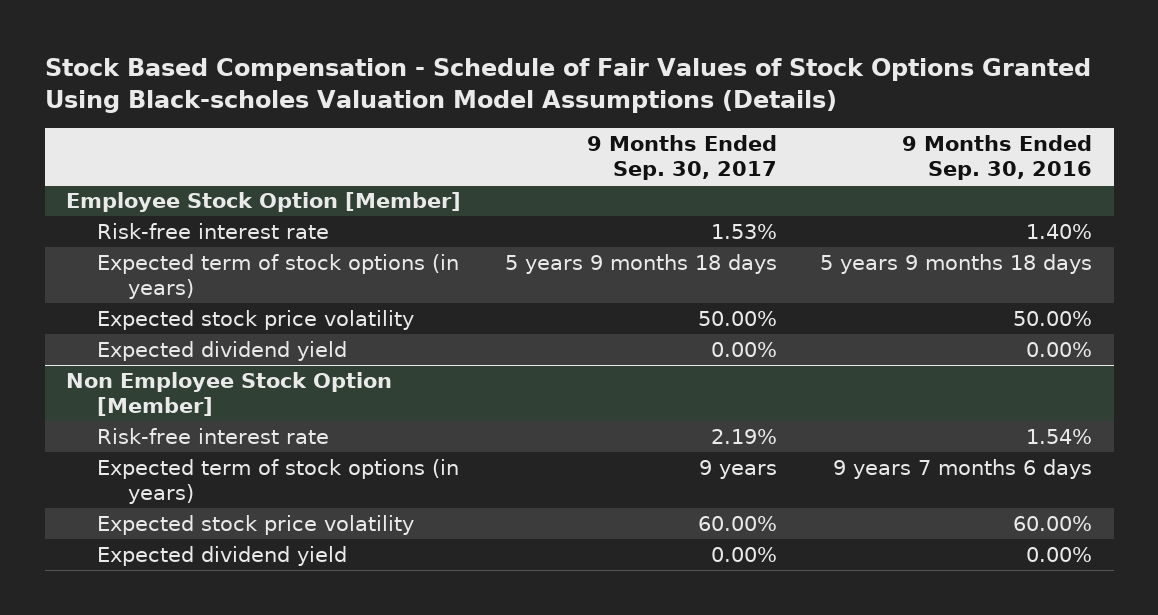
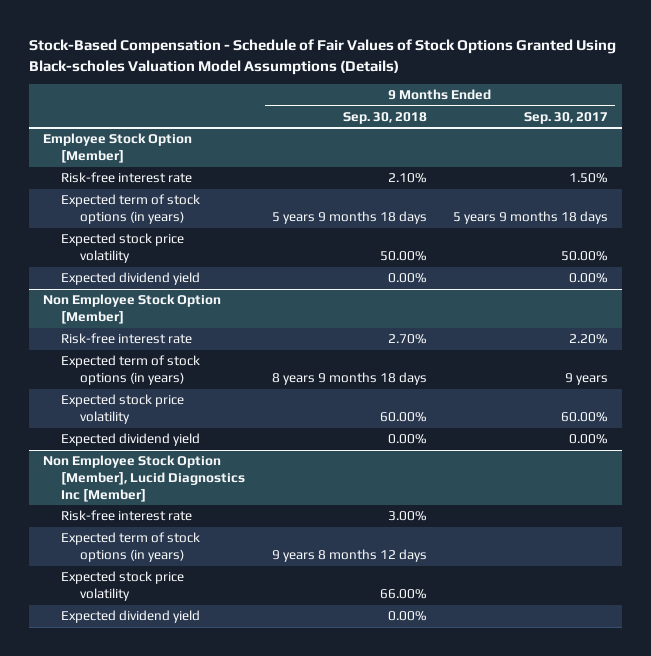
- Stock Based Compensation - Schedule of Fair Values of Stock Options Granted Using Black-scholes Valuation Model Assumptions (Details)
+ Stock-Based Compensation - Schedule of Fair Values of Stock Options Granted Using Black-scholes Valuation Model Assumptions (Details)
- | 9 Months Ended Sep. 30, 2017 | 9 Months Ended Sep. 30, 2016
+ | 9 Months Ended Sep. 30, 2018 | 9 Months Ended Sep. 30, 2017
@ Employee Stock Option [Member]
- Risk-free interest rate | 1.53% | 1.40%
+ Risk-free interest rate | 2.10% | 1.50%
@ Non Employee Stock Option [Member]
- Risk-free interest rate | 2.19% | 1.54%
+ Risk-free interest rate | 2.70% | 2.20%
+ Non Employee Stock Option [Member], Lucid Diagnostics Inc [Member]
+ Risk-free interest rate | 3.00% |
+ Expected term of stock options (in years) | 9 years 8 months 12 days |
+ Expected stock price volatility | 66.00% |
+ Expected dividend yield | 0.00% |

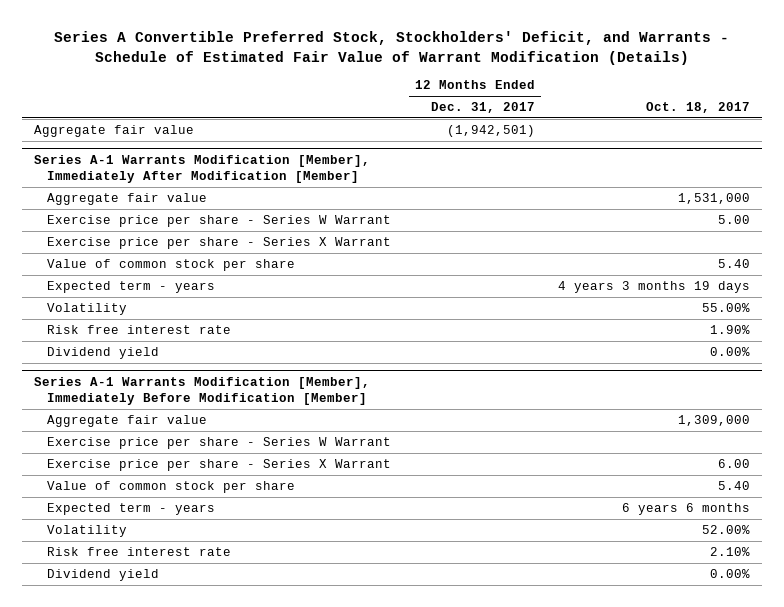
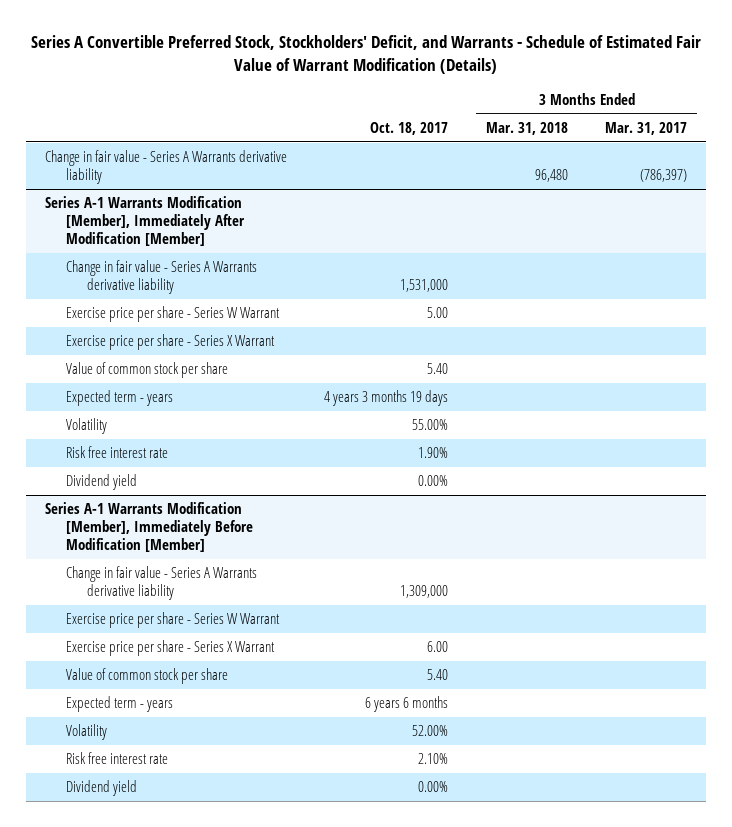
- | 12 Months Ended Dec. 31, 2017 | Oct. 18, 2017
+ | Oct. 18, 2017 | 3 Months Ended Mar. 31, 2018 | 3 Months Ended Mar. 31, 2017
- Aggregate fair value | (1,942,501) |
+ Change in fair value - Series A Warrants derivative liability | | 96,480 | (786,397)
@ Series A-1 Warrants Modification [Member], Immediately After Modification [Member]
- Aggregate fair value | | 1,531,000
+ Change in fair value - Series A Warrants derivative liability | 1,531,000 | |
@ Series A-1 Warrants Modification [Member], Immediately Before Modification [Member]
- Aggregate fair value | | 1,309,000
+ Change in fair value - Series A Warrants derivative liability | 1,309,000 | |

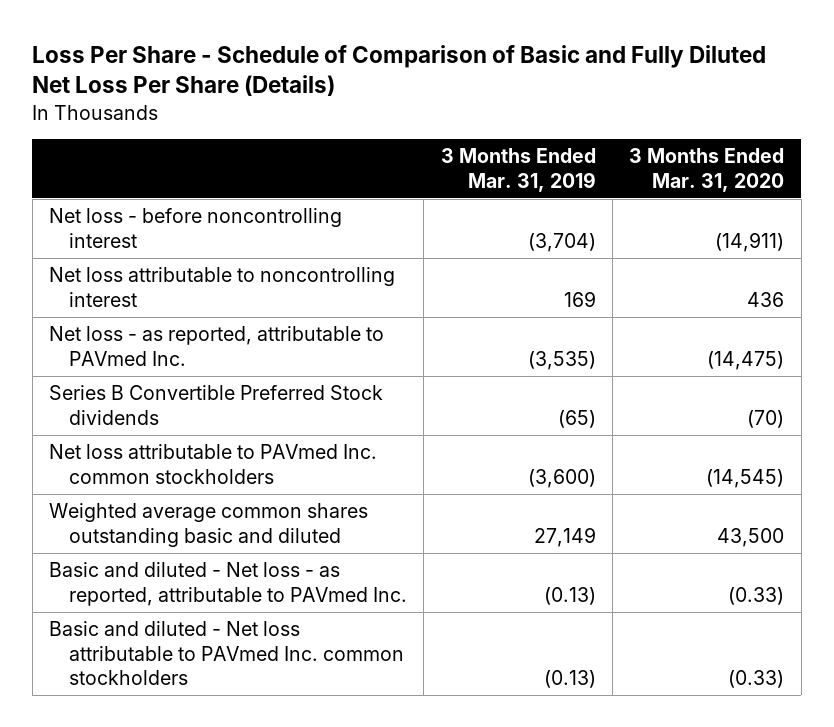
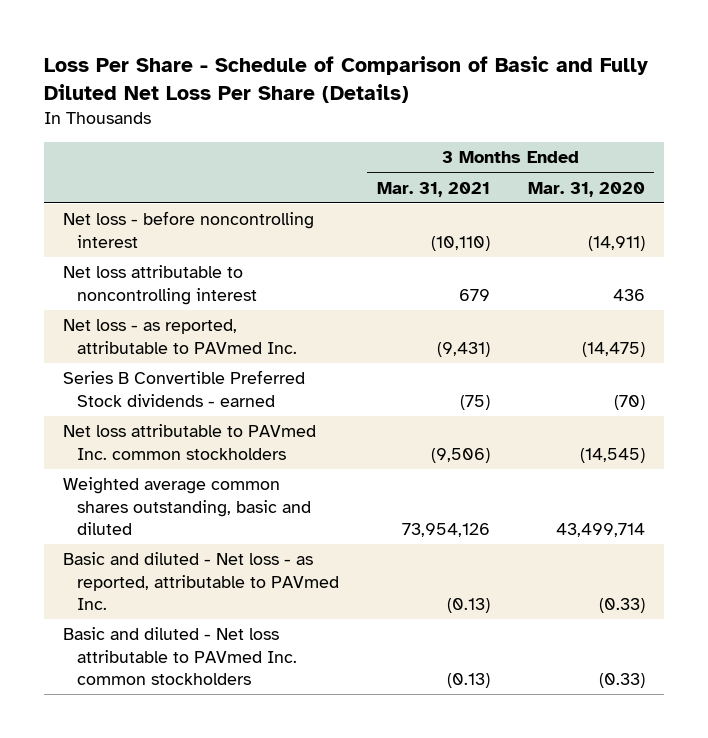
- | 3 Months Ended Mar. 31, 2019 | 3 Months Ended Mar. 31, 2020
+ | 3 Months Ended Mar. 31, 2021 | 3 Months Ended Mar. 31, 2020
- Series B Convertible Preferred Stock dividends | (65) | (70)
+ Series B Convertible Preferred Stock dividends - earned | (75) | (70)
- Weighted average common shares outstanding basic and diluted | 27,149 | 43,500
+ Weighted average common shares outstanding, basic and diluted | 73,954,126 | 43,499,714

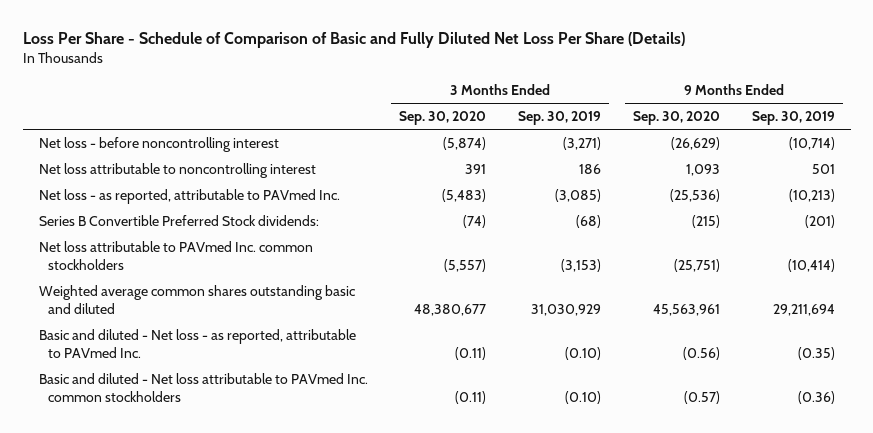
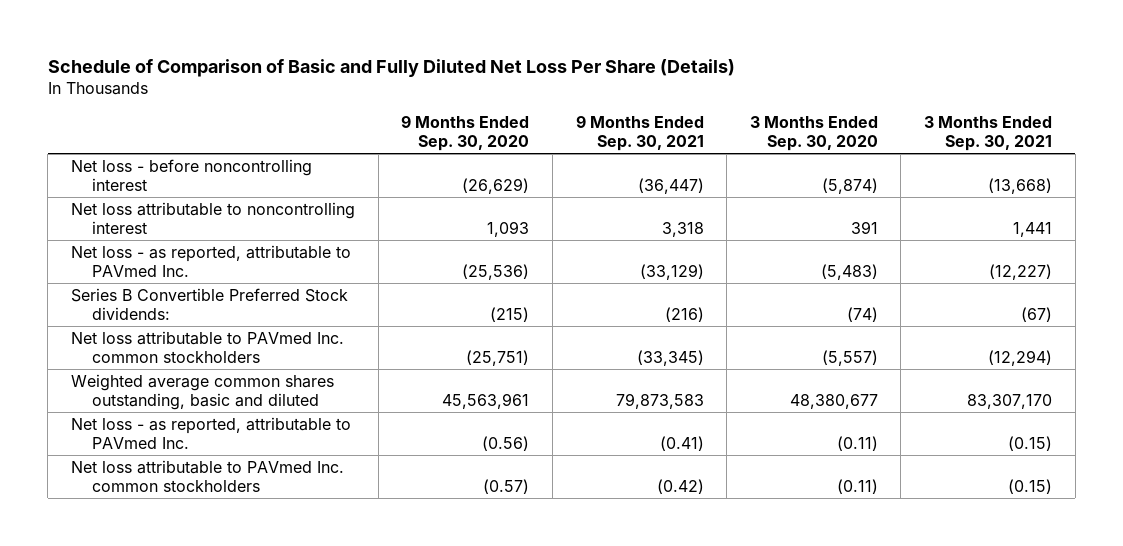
- Loss Per Share - Schedule of Comparison of Basic and Fully Diluted Net Loss Per Share (Details)
+ Schedule of Comparison of Basic and Fully Diluted Net Loss Per Share (Details)
- | 3 Months Ended Sep. 30, 2020 | 3 Months Ended Sep. 30, 2019 | 9 Months Ended Sep. 30, 2020 | 9 Months Ended Sep. 30, 2019
+ | 9 Months Ended Sep. 30, 2020 | 9 Months Ended Sep. 30, 2021 | 3 Months Ended Sep. 30, 2020 | 3 Months Ended Sep. 30, 2021
- Weighted average common shares outstanding basic and diluted | 48,380,677 | 31,030,929 | 45,563,961 | 29,211,694
- Basic and diluted - Net loss - as reported, attributable to PAVmed Inc. | (0.11) | (0.10) | (0.56) | (0.35)
- Basic and diluted - Net loss attributable to PAVmed Inc. common stockholders | (0.11) | (0.10) | (0.57) | (0.36)
+ Weighted average common shares outstanding, basic and diluted | 45,563,961 | 79,873,583 | 48,380,677 | 83,307,170
+ Net loss - as reported, attributable to PAVmed Inc. | (0.56) | (0.41) | (0.11) | (0.15)
+ Net loss attributable to PAVmed Inc. common stockholders | (0.57) | (0.42) | (0.11) | (0.15)

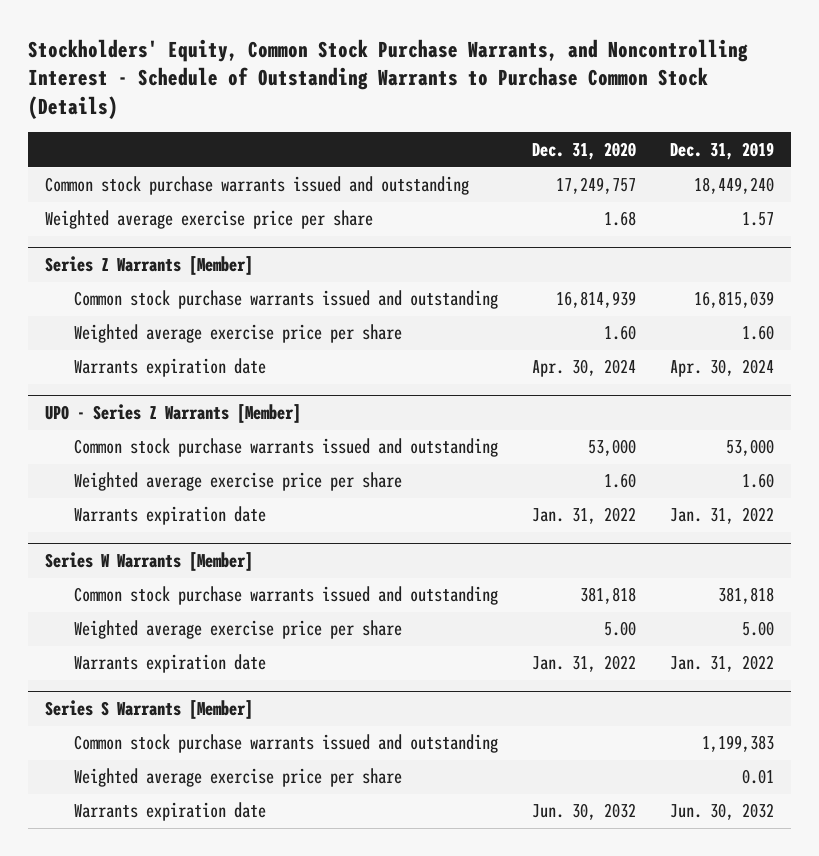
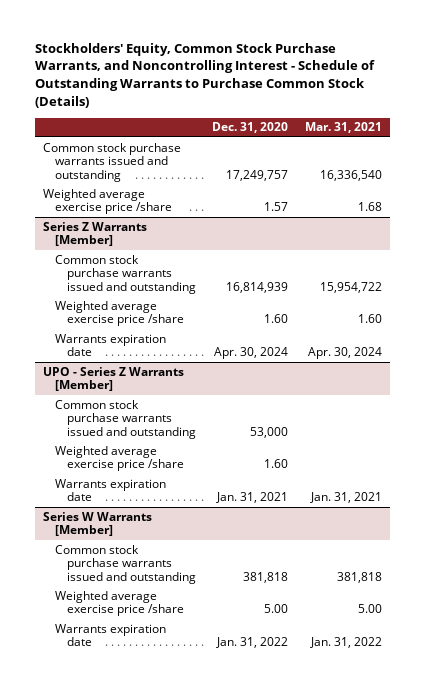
- | Dec. 31, 2020 | Dec. 31, 2019
+ | Dec. 31, 2020 | Mar. 31, 2021
- Weighted average exercise price per share | 1.68 | 1.57
+ Weighted average exercise price /share | 1.57 | 1.68
@ Series Z Warrants [Member]
- Weighted average exercise price per share | 1.60 | 1.60
+ Weighted average exercise price /share | 1.60 | 1.60
@ UPO - Series Z Warrants [Member]
- Weighted average exercise price per share | 1.60 | 1.60
- Warrants expiration date | Jan. 31, 2022 | Jan. 31, 2022
+ Weighted average exercise price /share | 1.60 |
+ Warrants expiration date | Jan. 31, 2021 | Jan. 31, 2021
@ Series W Warrants [Member]
- Weighted average exercise price per share | 5.00 | 5.00
+ Weighted average exercise price /share | 5.00 | 5.00
- Series S Warrants [Member]
- Common stock purchase warrants issued and outstanding | | 1,199,383
- Weighted average exercise price per share | | 0.01
- Warrants expiration date | Jun. 30, 2032 | Jun. 30, 2032

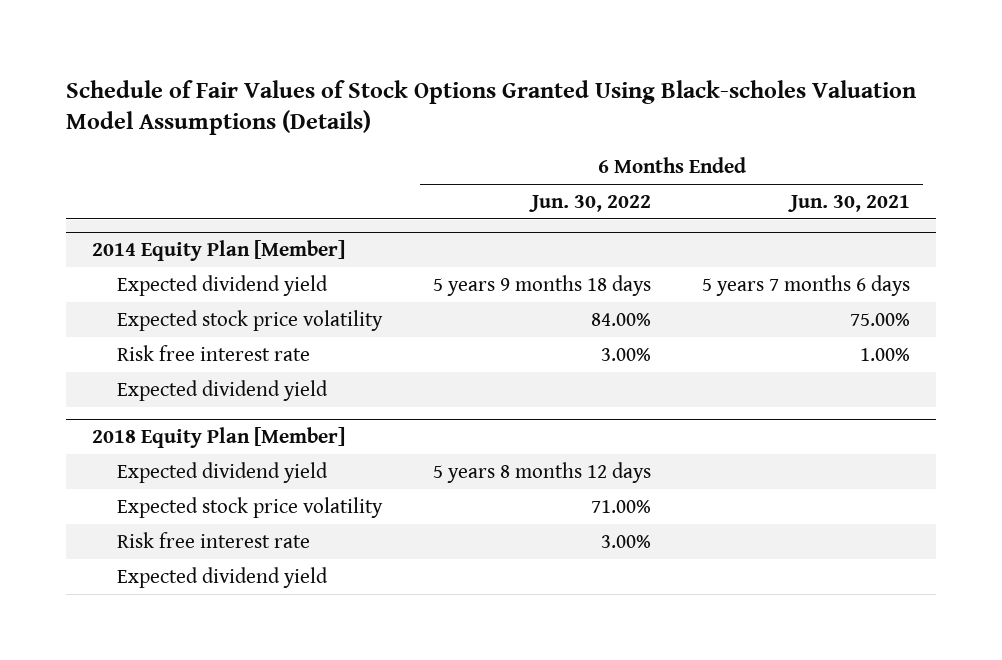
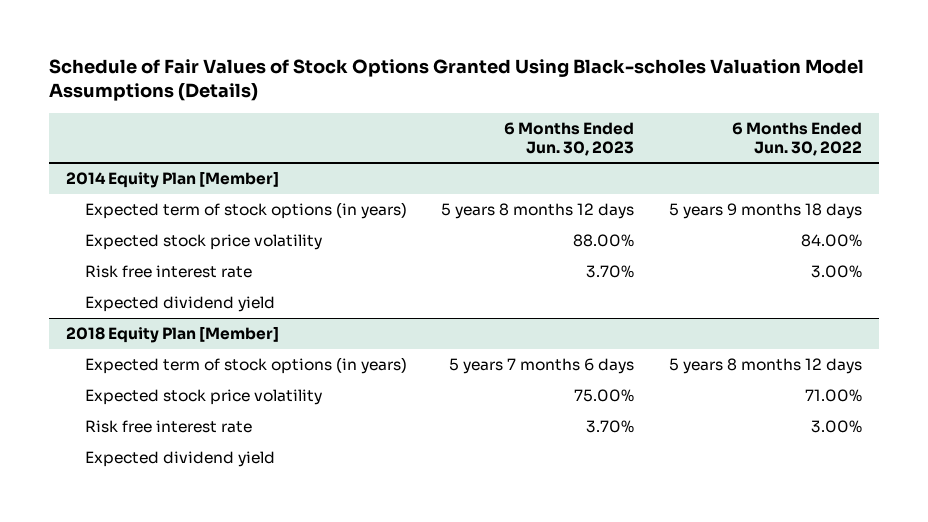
- | 6 Months Ended Jun. 30, 2022 | 6 Months Ended Jun. 30, 2021
+ | 6 Months Ended Jun. 30, 2023 | 6 Months Ended Jun. 30, 2022
@ 2014 Equity Plan [Member]
- Expected dividend yield | 5 years 9 months 18 days | 5 years 7 months 6 days
+ Expected term of stock options (in years) | 5 years 8 months 12 days | 5 years 9 months 18 days
@ 2018 Equity Plan [Member]
- Expected dividend yield | 5 years 8 months 12 days |
+ Expected term of stock options (in years) | 5 years 7 months 6 days | 5 years 8 months 12 days

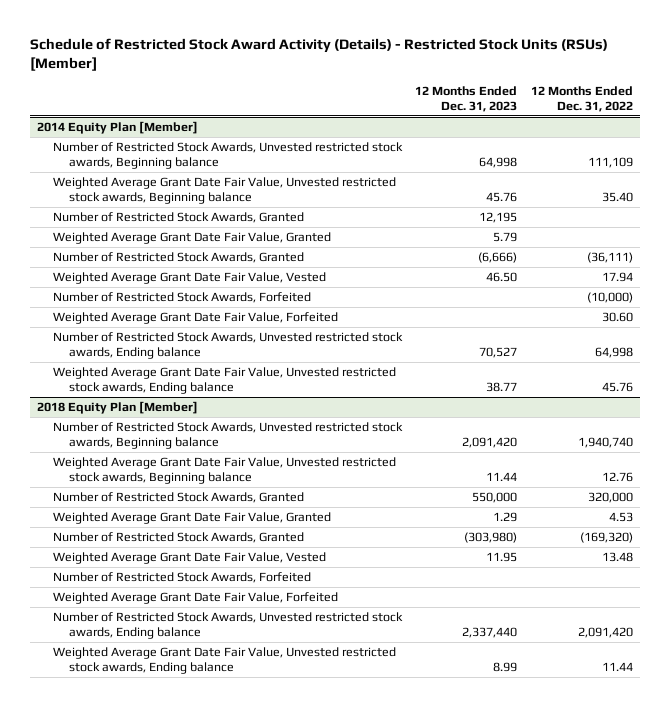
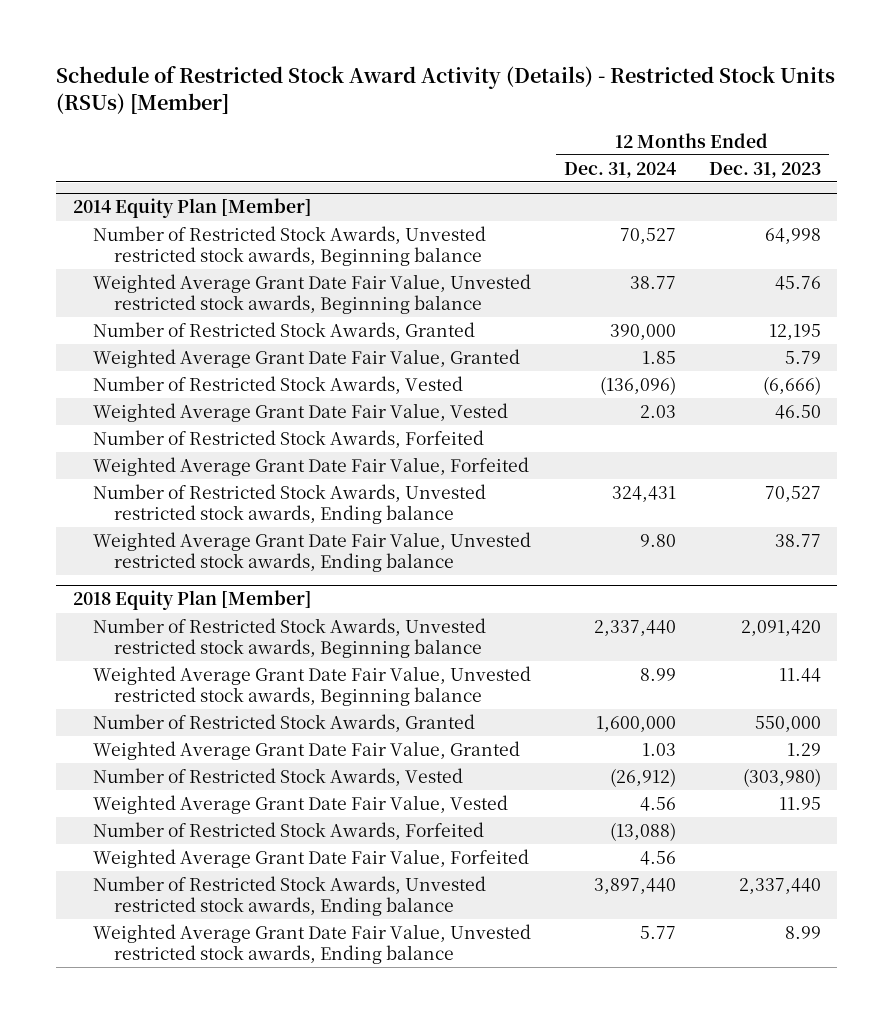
- | 12 Months Ended Dec. 31, 2023 | 12 Months Ended Dec. 31, 2022
+ | 12 Months Ended Dec. 31, 2024 | 12 Months Ended Dec. 31, 2023
@ 2014 Equity Plan [Member]
- Number of Restricted Stock Awards, Granted | (6,666) | (36,111)
+ Number of Restricted Stock Awards, Vested | (136,096) | (6,666)
@ 2018 Equity Plan [Member]
- Number of Restricted Stock Awards, Granted | (303,980) | (169,320)
+ Number of Restricted Stock Awards, Vested | (26,912) | (303,980)

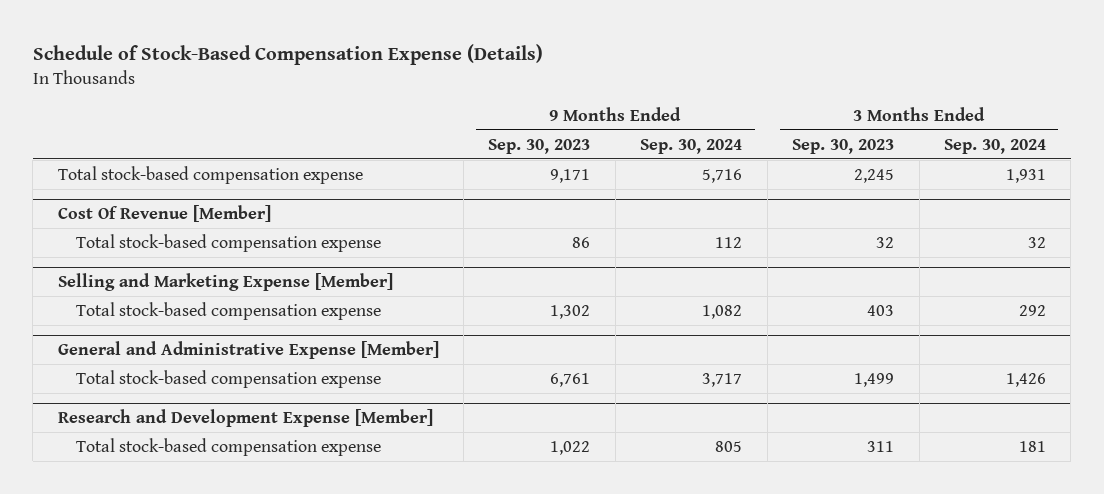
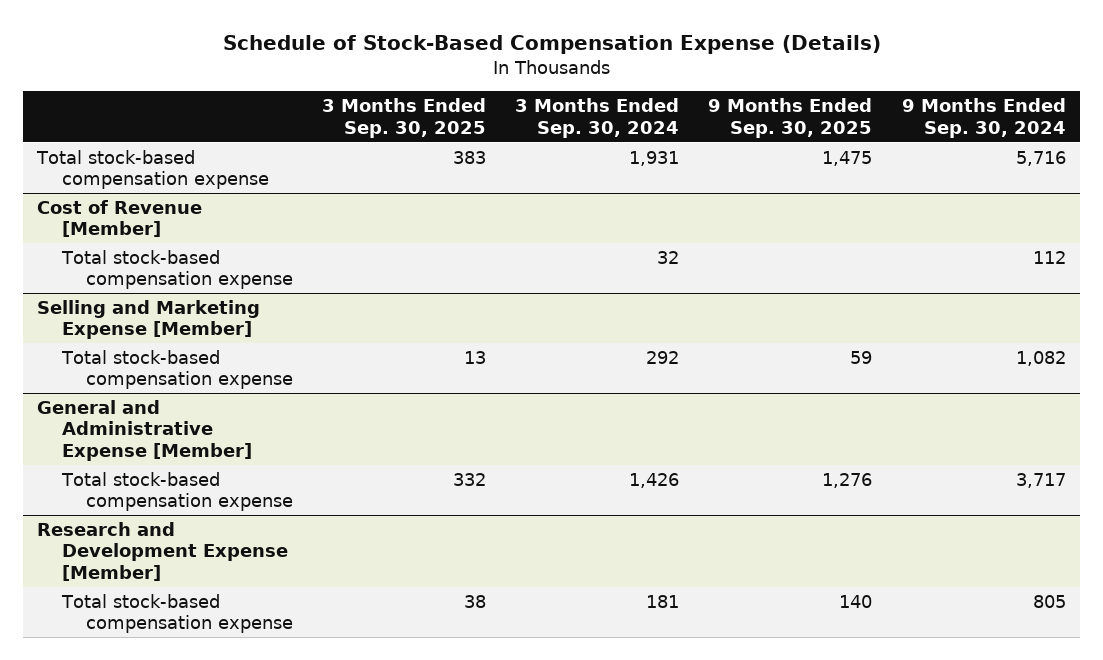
- | 9 Months Ended Sep. 30, 2023 | 9 Months Ended Sep. 30, 2024 | 3 Months Ended Sep. 30, 2023 | 3 Months Ended Sep. 30, 2024
+ | 3 Months Ended Sep. 30, 2025 | 3 Months Ended Sep. 30, 2024 | 9 Months Ended Sep. 30, 2025 | 9 Months Ended Sep. 30, 2024
- Cost Of Revenue [Member]
+ Cost of Revenue [Member]

